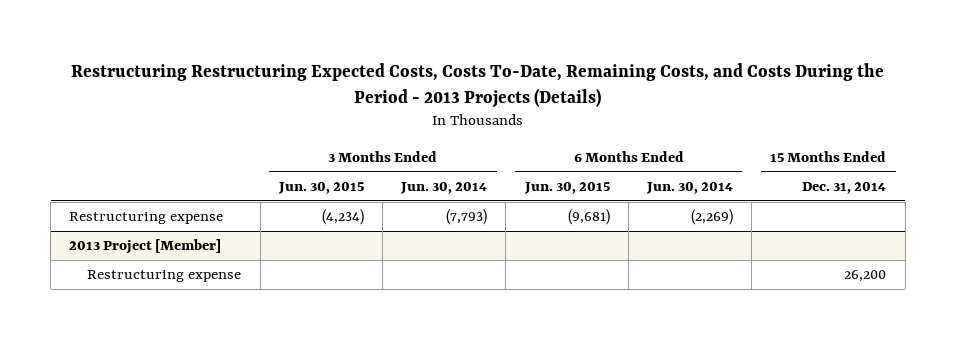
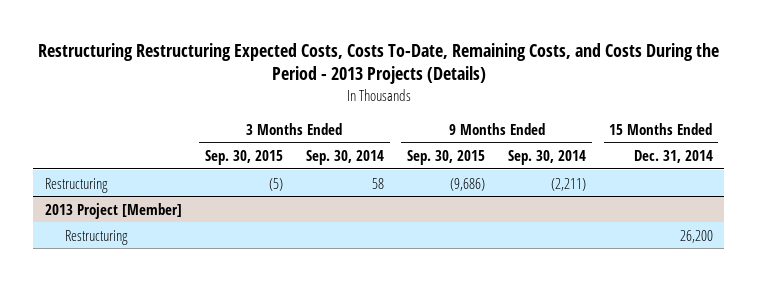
- | 3 Months Ended Jun. 30, 2015 | 3 Months Ended Jun. 30, 2014 | 6 Months Ended Jun. 30, 2015 | 6 Months Ended Jun. 30, 2014 | 15 Months Ended Dec. 31, 2014
+ | 3 Months Ended Sep. 30, 2015 | 3 Months Ended Sep. 30, 2014 | 9 Months Ended Sep. 30, 2015 | 9 Months Ended Sep. 30, 2014 | 15 Months Ended Dec. 31, 2014
- Restructuring expense | (4,234) | (7,793) | (9,681) | (2,269) |
+ Restructuring | (5) | 58 | (9,686) | (2,211) |
@ 2013 Project [Member]
- Restructuring expense | | | | | 26,200
+ Restructuring | | | | | 26,200

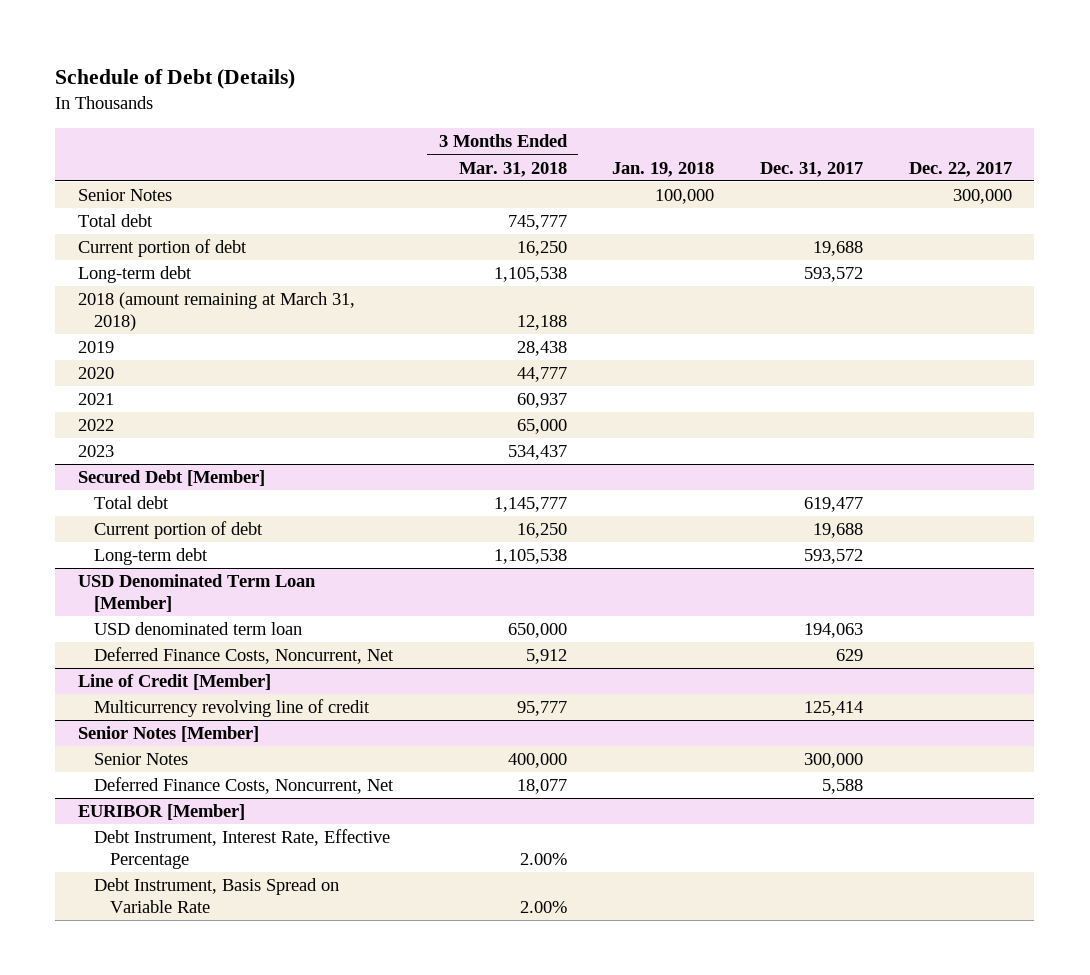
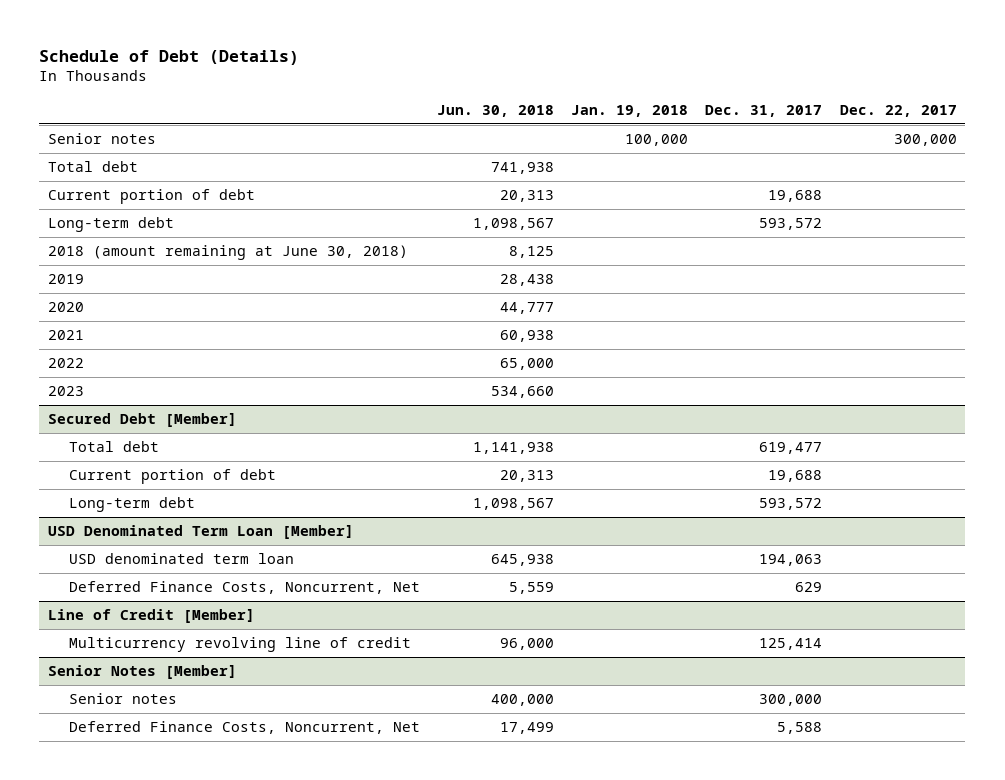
- | 3 Months Ended Mar. 31, 2018 | Jan. 19, 2018 | Dec. 31, 2017 | Dec. 22, 2017
+ | Jun. 30, 2018 | Jan. 19, 2018 | Dec. 31, 2017 | Dec. 22, 2017
- Senior Notes | | 100,000 | | 300,000
+ Senior notes | | 100,000 | | 300,000
- 2018 (amount remaining at March 31, 2018) | 12,188 | | |
+ 2018 (amount remaining at June 30, 2018) | 8,125 | | |
@ Senior Notes [Member]
- Senior Notes | 400,000 | | 300,000 |
+ Senior notes | 400,000 | | 300,000 |
- EURIBOR [Member]
- Debt Instrument, Interest Rate, Effective Percentage | 2.00% | | |
- Debt Instrument, Basis Spread on Variable Rate | 2.00% | | |

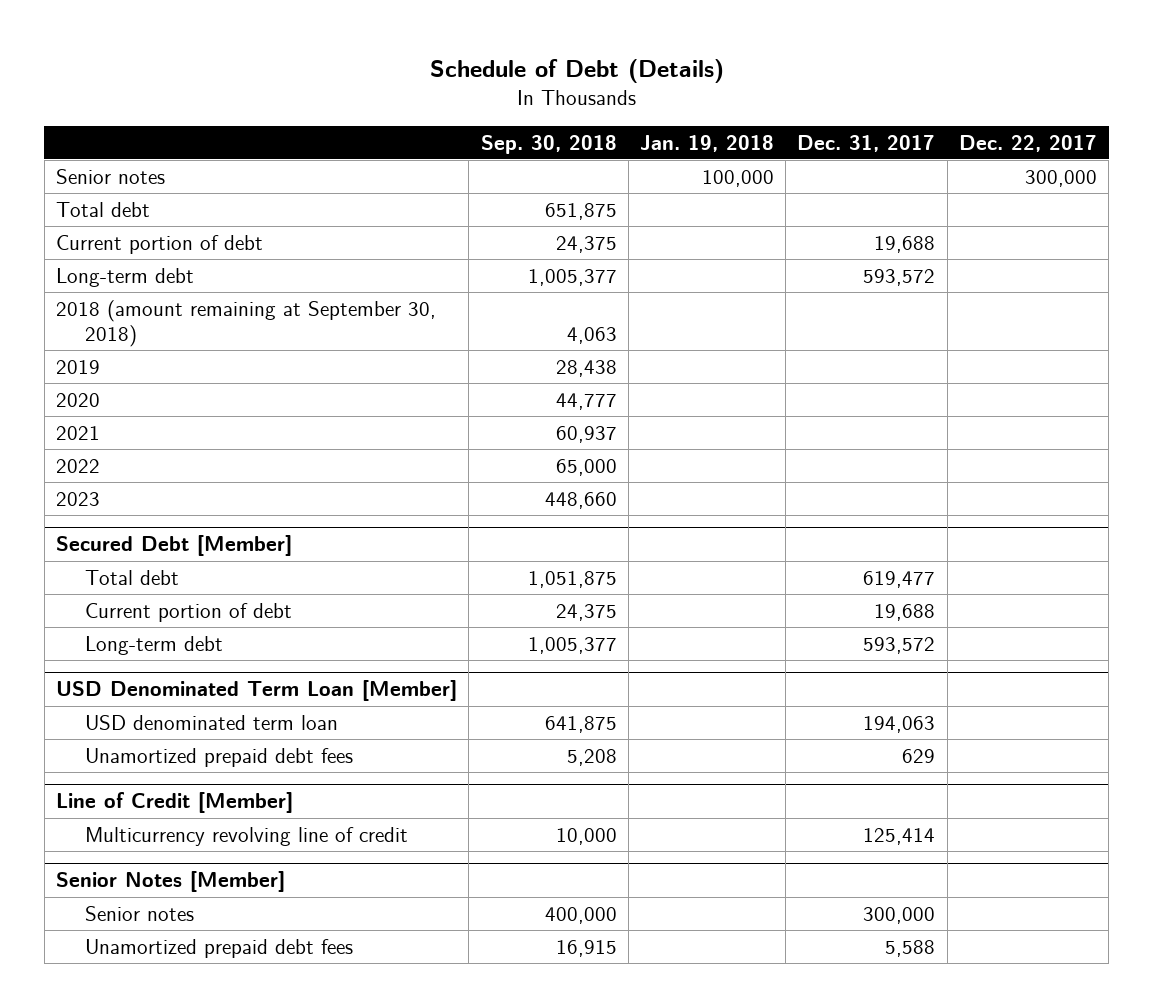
- | Jun. 30, 2018 | Jan. 19, 2018 | Dec. 31, 2017 | Dec. 22, 2017
+ | Sep. 30, 2018 | Jan. 19, 2018 | Dec. 31, 2017 | Dec. 22, 2017
- 2018 (amount remaining at June 30, 2018) | 8,125 | | |
+ 2018 (amount remaining at September 30, 2018) | 4,063 | | |
@ USD Denominated Term Loan [Member]
- Deferred Finance Costs, Noncurrent, Net | 5,559 | | 629 |
+ Unamortized prepaid debt fees | 5,208 | | 629 |
@ Senior Notes [Member]
- Deferred Finance Costs, Noncurrent, Net | 17,499 | | 5,588 |
+ Unamortized prepaid debt fees | 16,915 | | 5,588 |

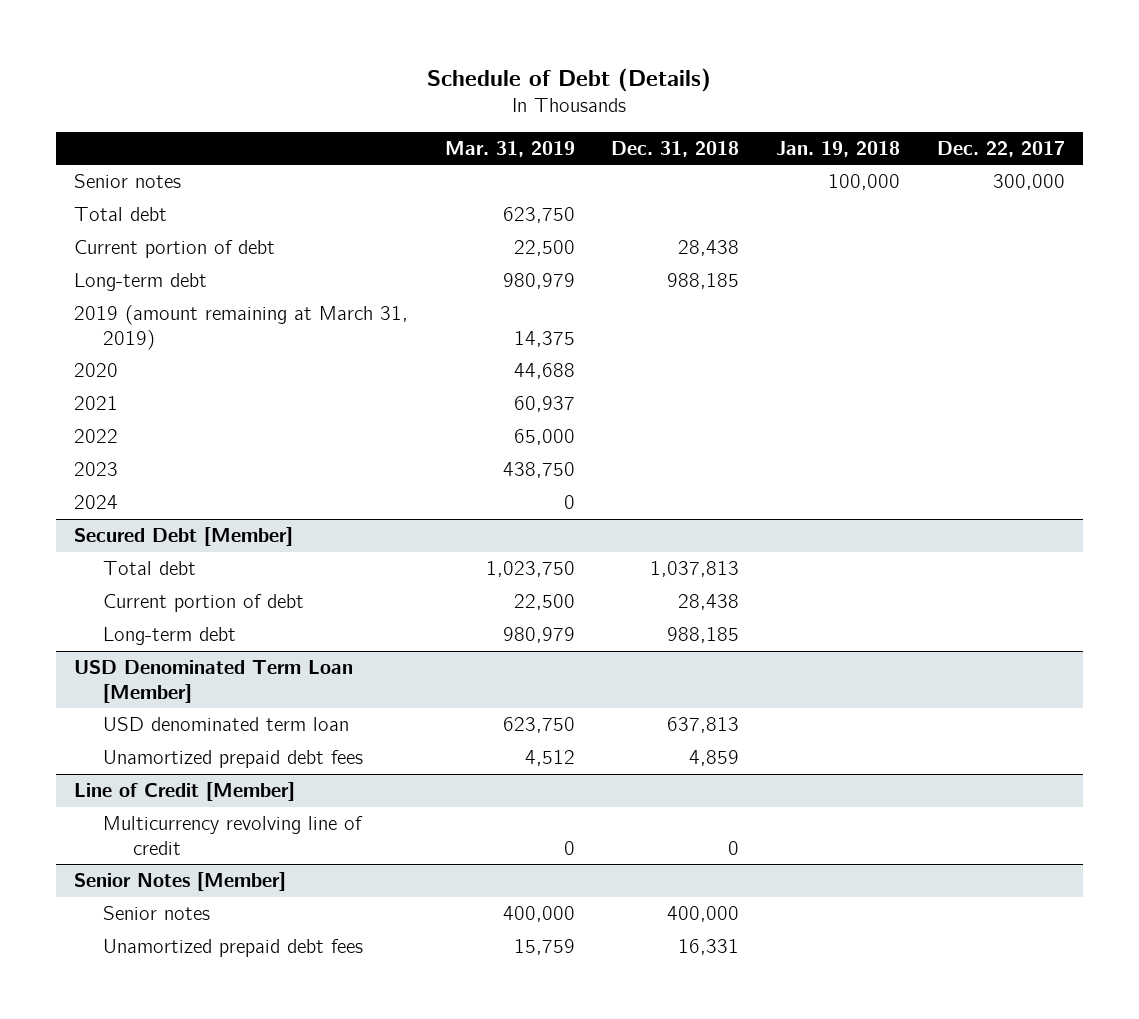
- | Sep. 30, 2018 | Jan. 19, 2018 | Dec. 31, 2017 | Dec. 22, 2017
+ | Mar. 31, 2019 | Dec. 31, 2018 | Jan. 19, 2018 | Dec. 22, 2017
- 2018 (amount remaining at September 30, 2018) | 4,063 | | |
- 2019 | 28,438 | | |
+ 2019 (amount remaining at March 31, 2019) | 14,375 | | |
+ 2024 | 0 | | |

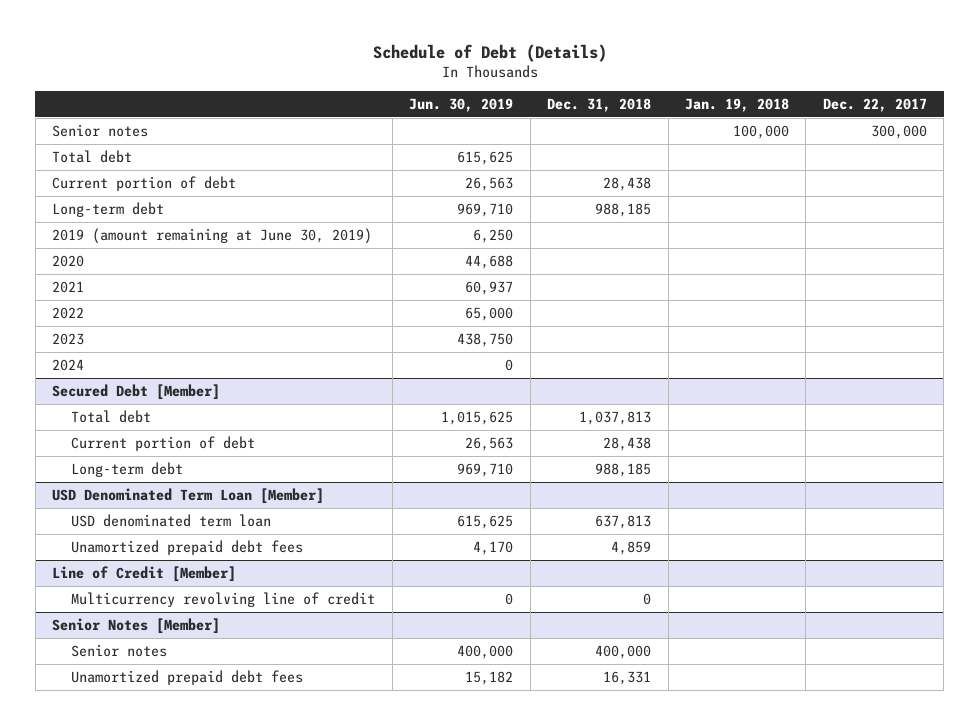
- | Mar. 31, 2019 | Dec. 31, 2018 | Jan. 19, 2018 | Dec. 22, 2017
+ | Jun. 30, 2019 | Dec. 31, 2018 | Jan. 19, 2018 | Dec. 22, 2017
- 2019 (amount remaining at March 31, 2019) | 14,375 | | |
+ 2019 (amount remaining at June 30, 2019) | 6,250 | | |

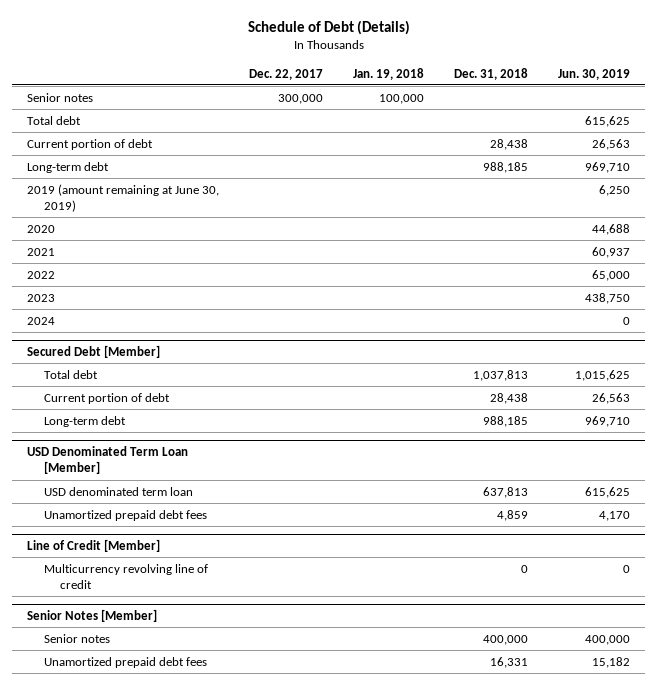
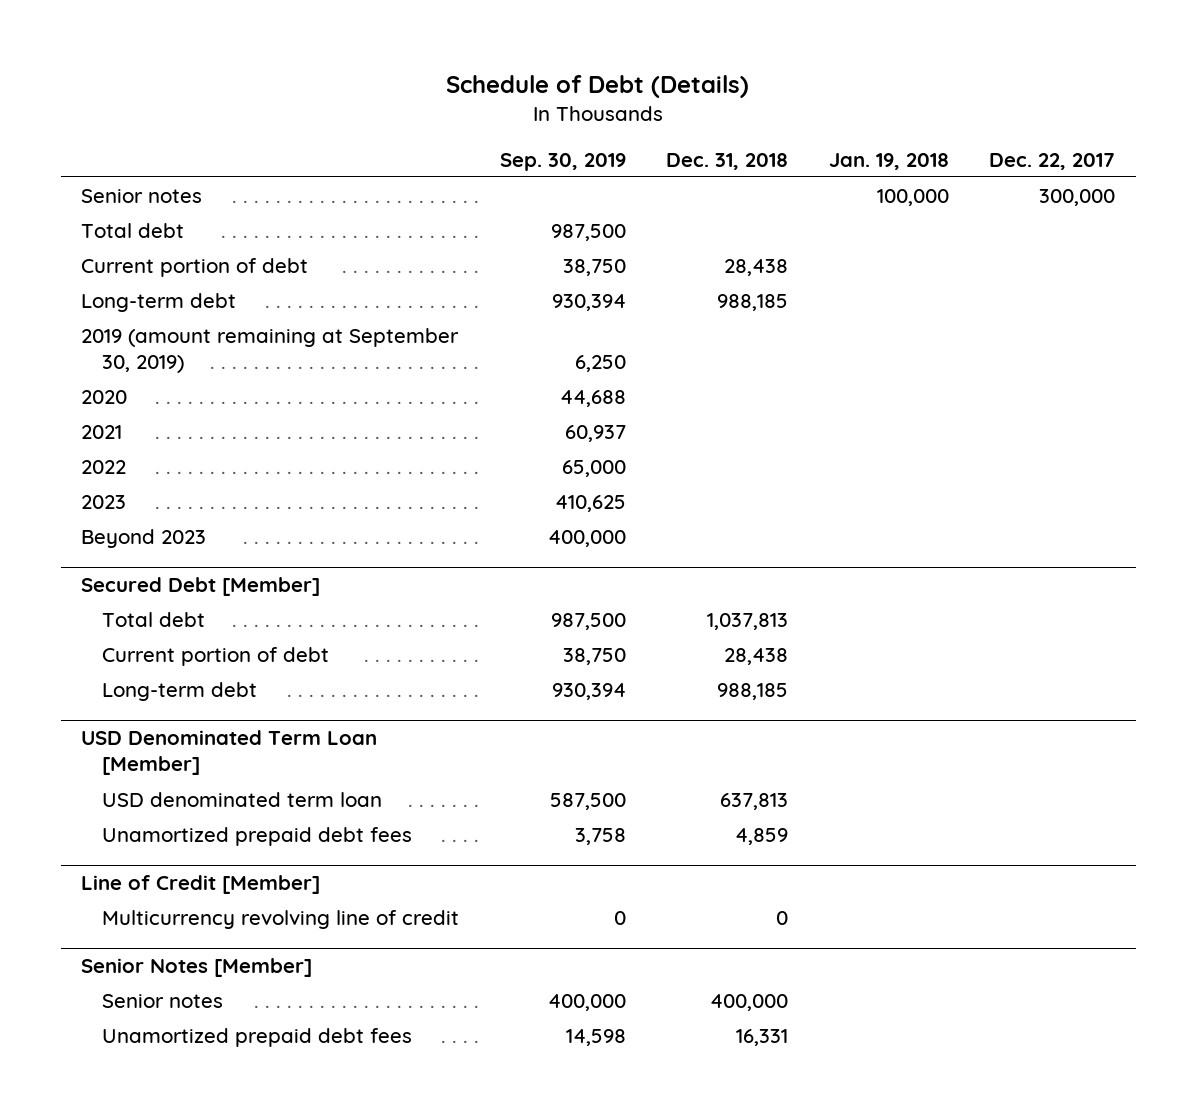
- | Dec. 22, 2017 | Jan. 19, 2018 | Dec. 31, 2018 | Jun. 30, 2019
+ | Sep. 30, 2019 | Dec. 31, 2018 | Jan. 19, 2018 | Dec. 22, 2017
- 2019 (amount remaining at June 30, 2019) | | | | 6,250
+ 2019 (amount remaining at September 30, 2019) | 6,250 | | |
- 2024 | | | | 0
+ Beyond 2023 | 400,000 | | |

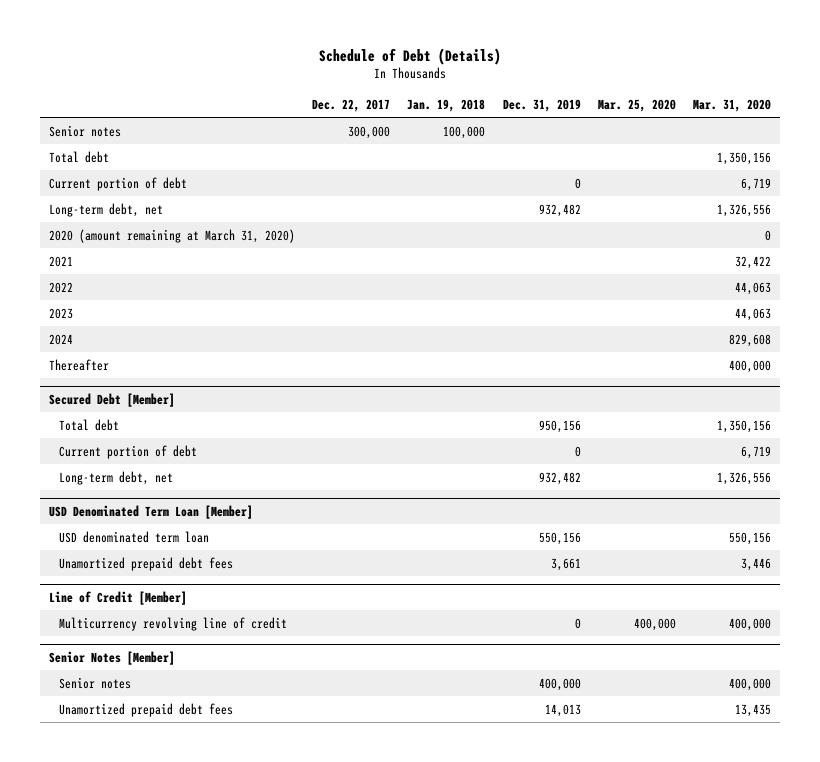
- | Sep. 30, 2019 | Dec. 31, 2018 | Jan. 19, 2018 | Dec. 22, 2017
+ | Dec. 22, 2017 | Jan. 19, 2018 | Dec. 31, 2019 | Mar. 25, 2020 | Mar. 31, 2020
- Long-term debt | 930,394 | 988,185 | |
- 2019 (amount remaining at September 30, 2019) | 6,250 | | |
- 2020 | 44,688 | | |
+ Long-term debt, net | | | 932,482 | | 1,326,556
+ 2020 (amount remaining at March 31, 2020) | | | | | 0
- Beyond 2023 | 400,000 | | |
+ 2024 | | | | | 829,608
+ Thereafter | | | | | 400,000
@ Secured Debt [Member]
- Long-term debt | 930,394 | 988,185 | |
+ Long-term debt, net | | | 932,482 | | 1,326,556

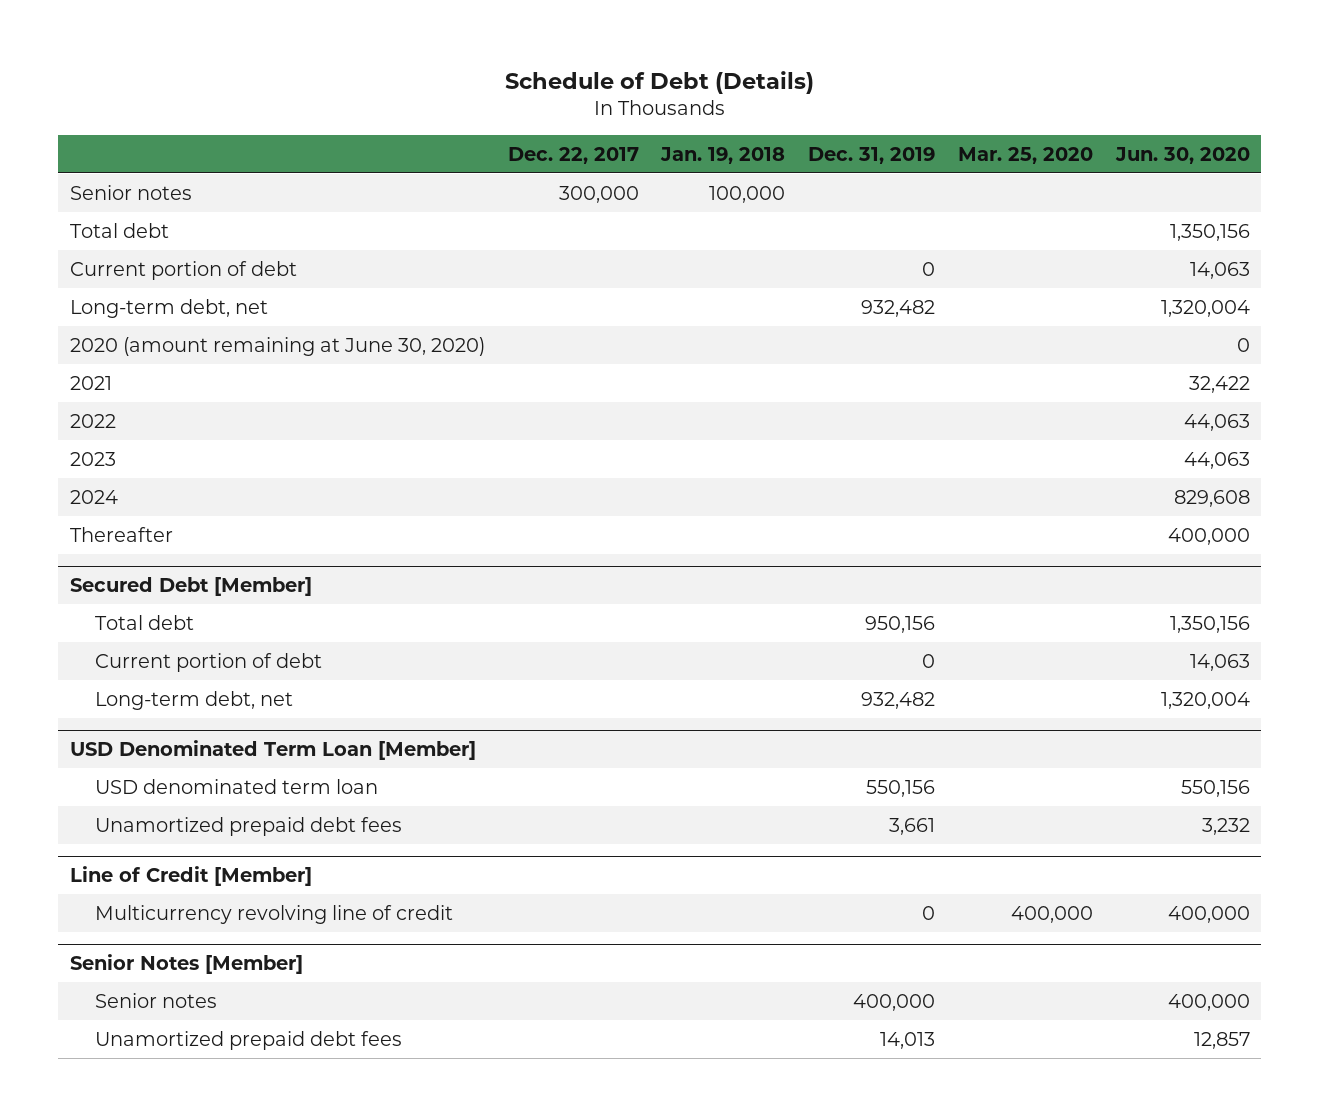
- | Dec. 22, 2017 | Jan. 19, 2018 | Dec. 31, 2019 | Mar. 25, 2020 | Mar. 31, 2020
+ | Dec. 22, 2017 | Jan. 19, 2018 | Dec. 31, 2019 | Mar. 25, 2020 | Jun. 30, 2020
- 2020 (amount remaining at March 31, 2020) | | | | | 0
+ 2020 (amount remaining at June 30, 2020) | | | | | 0

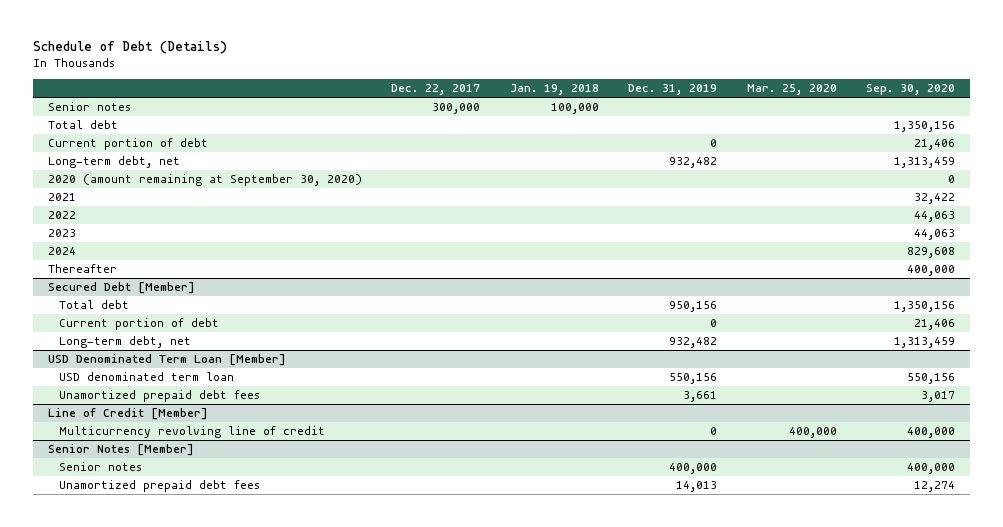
- | Dec. 22, 2017 | Jan. 19, 2018 | Dec. 31, 2019 | Mar. 25, 2020 | Jun. 30, 2020
+ | Dec. 22, 2017 | Jan. 19, 2018 | Dec. 31, 2019 | Mar. 25, 2020 | Sep. 30, 2020
- 2020 (amount remaining at June 30, 2020) | | | | | 0
+ 2020 (amount remaining at September 30, 2020) | | | | | 0

